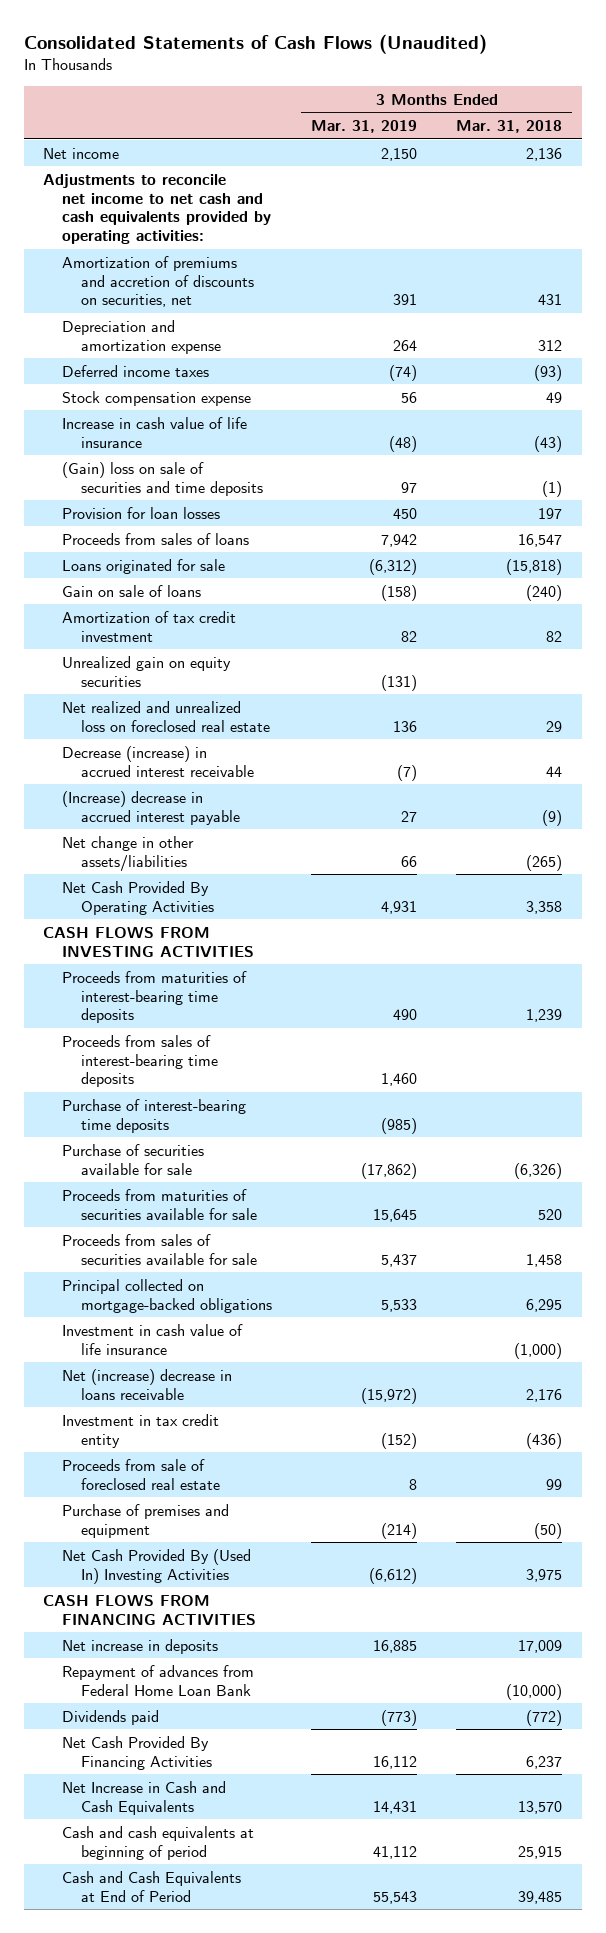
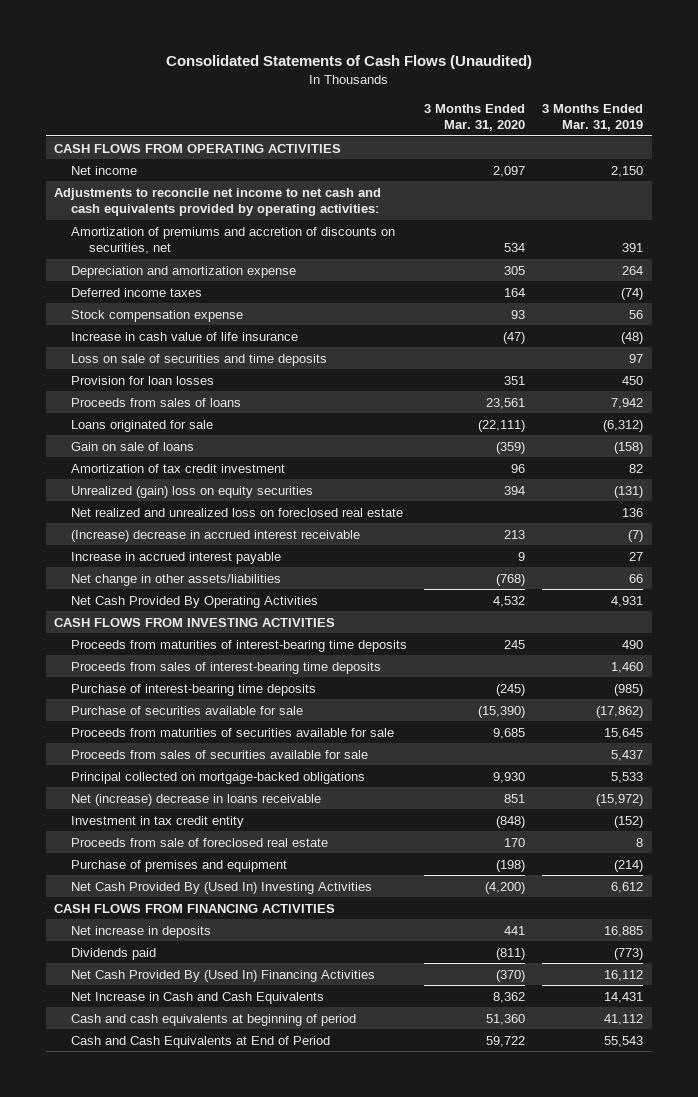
- | 3 Months Ended Mar. 31, 2019 | 3 Months Ended Mar. 31, 2018
+ | 3 Months Ended Mar. 31, 2020 | 3 Months Ended Mar. 31, 2019
+ CASH FLOWS FROM OPERATING ACTIVITIES
- (Gain) loss on sale of securities and time deposits | 97 | (1)
+ Loss on sale of securities and time deposits | | 97
- Unrealized gain on equity securities | (131) |
+ Unrealized (gain) loss on equity securities | 394 | (131)
- Decrease (increase) in accrued interest receivable | (7) | 44
- (Increase) decrease in accrued interest payable | 27 | (9)
+ (Increase) decrease in accrued interest receivable | 213 | (7)
+ Increase in accrued interest payable | 9 | 27
- Investment in cash value of life insurance | | (1,000)
- Net Cash Provided By (Used In) Investing Activities | (6,612) | 3,975
+ Net Cash Provided By (Used In) Investing Activities | (4,200) | 6,612
- Repayment of advances from Federal Home Loan Bank | | (10,000)
- Net Cash Provided By Financing Activities | 16,112 | 6,237
+ Net Cash Provided By (Used In) Financing Activities | (370) | 16,112

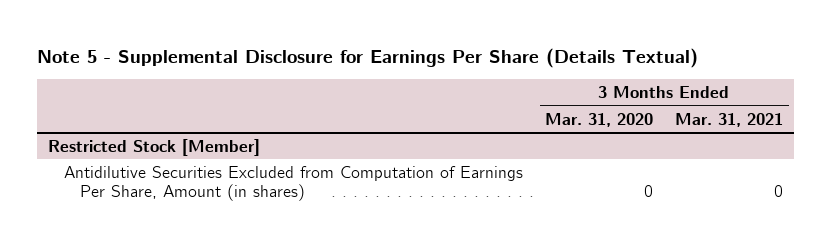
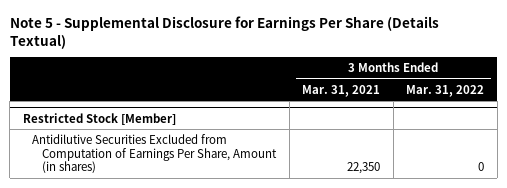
- | 3 Months Ended Mar. 31, 2020 | 3 Months Ended Mar. 31, 2021
+ | 3 Months Ended Mar. 31, 2021 | 3 Months Ended Mar. 31, 2022
@ Restricted Stock [Member]
- Antidilutive Securities Excluded from Computation of Earnings Per Share, Amount (in shares) | 0 | 0
+ Antidilutive Securities Excluded from Computation of Earnings Per Share, Amount (in shares) | 22,350 | 0

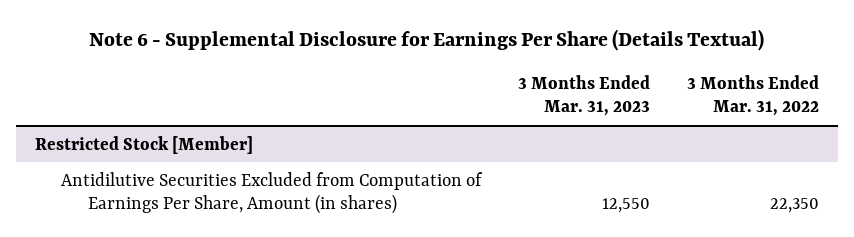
- Note 5 - Supplemental Disclosure for Earnings Per Share (Details Textual)
+ Note 6 - Supplemental Disclosure for Earnings Per Share (Details Textual)
- | 3 Months Ended Mar. 31, 2021 | 3 Months Ended Mar. 31, 2022
+ | 3 Months Ended Mar. 31, 2023 | 3 Months Ended Mar. 31, 2022
@ Restricted Stock [Member]
- Antidilutive Securities Excluded from Computation of Earnings Per Share, Amount (in shares) | 22,350 | 0
+ Antidilutive Securities Excluded from Computation of Earnings Per Share, Amount (in shares) | 12,550 | 22,350

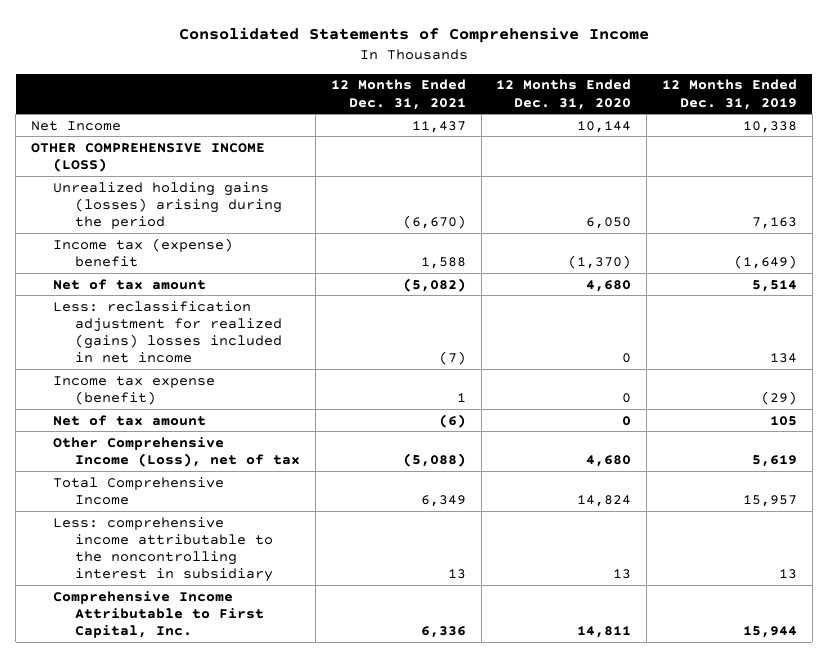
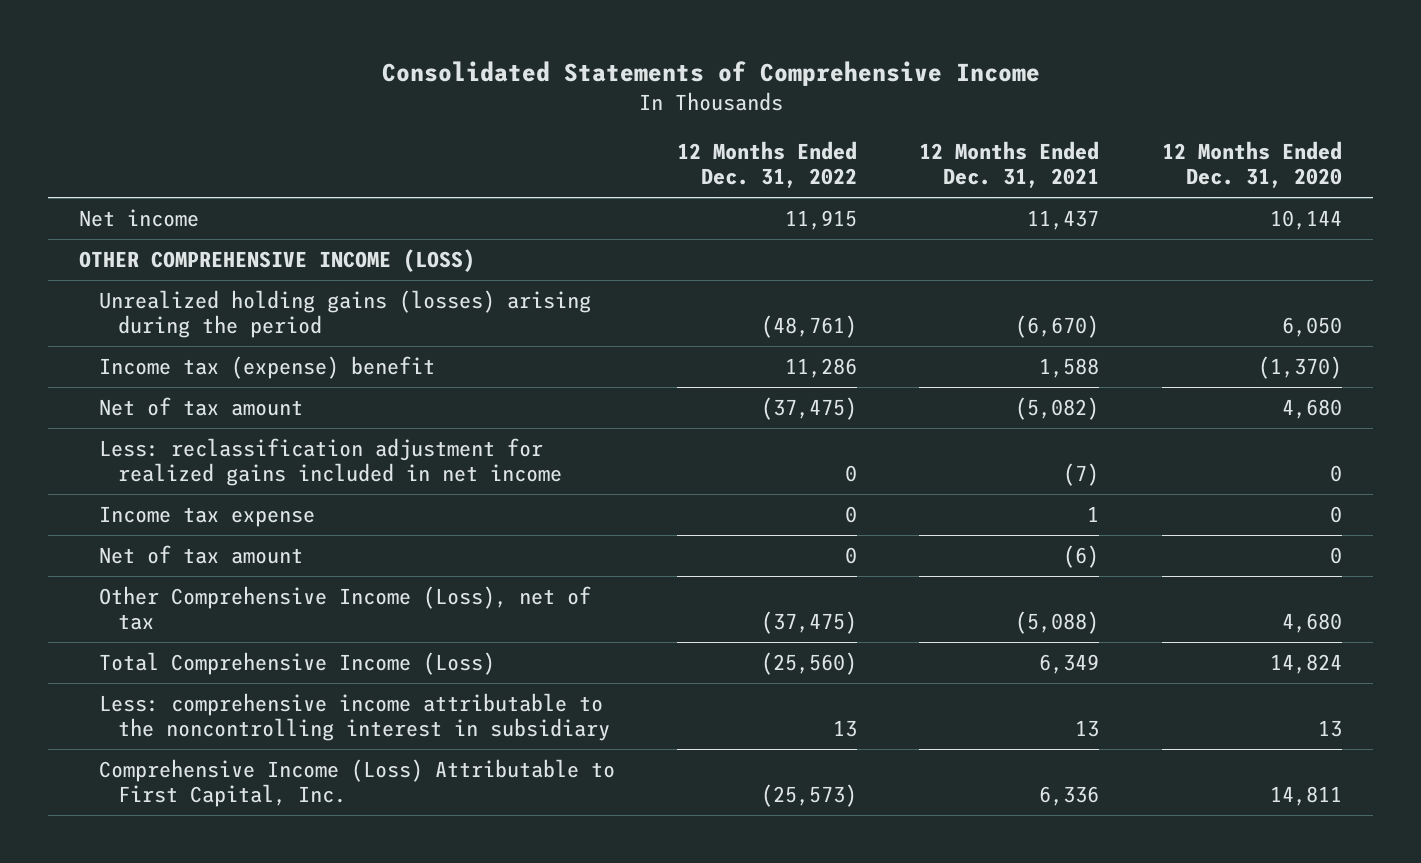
- | 12 Months Ended Dec. 31, 2021 | 12 Months Ended Dec. 31, 2020 | 12 Months Ended Dec. 31, 2019
+ | 12 Months Ended Dec. 31, 2022 | 12 Months Ended Dec. 31, 2021 | 12 Months Ended Dec. 31, 2020
- Net Income | 11,437 | 10,144 | 10,338
+ Net income | 11,915 | 11,437 | 10,144
- Less: reclassification adjustment for realized (gains) losses included in net income | (7) | 0 | 134
- Income tax expense (benefit) | 1 | 0 | (29)
+ Less: reclassification adjustment for realized gains included in net income | 0 | (7) | 0
+ Income tax expense | 0 | 1 | 0
- Total Comprehensive Income | 6,349 | 14,824 | 15,957
+ Total Comprehensive Income (Loss) | (25,560) | 6,349 | 14,824
- Comprehensive Income Attributable to First Capital, Inc. | 6,336 | 14,811 | 15,944
+ Comprehensive Income (Loss) Attributable to First Capital, Inc. | (25,573) | 6,336 | 14,811

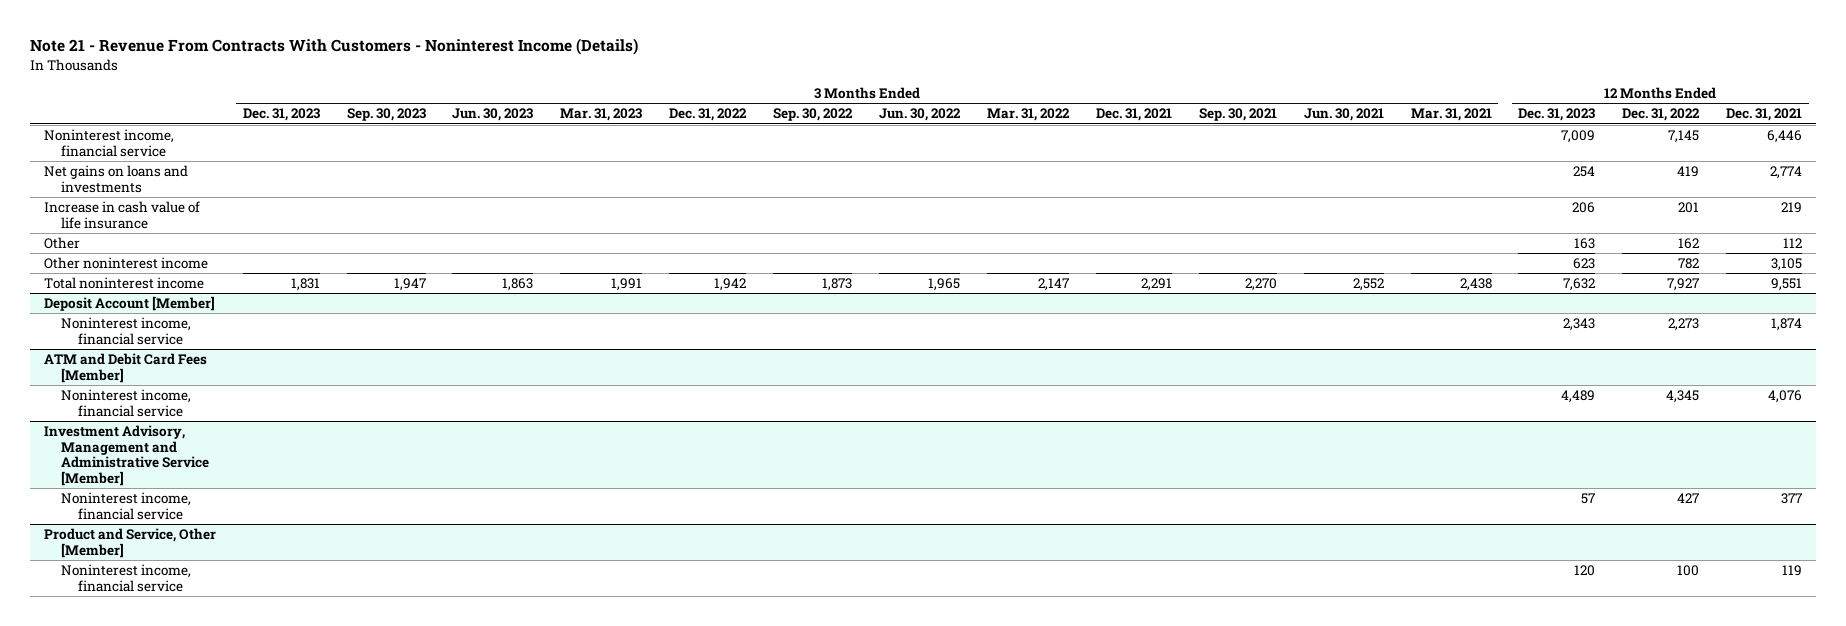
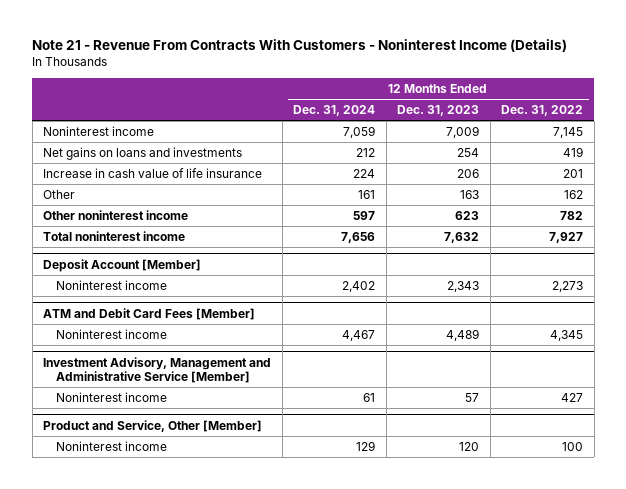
- | 3 Months Ended Dec. 31, 2023 | 3 Months Ended Sep. 30, 2023 | 3 Months Ended Jun. 30, 2023 | 3 Months Ended Mar. 31, 2023 | 3 Months Ended Dec. 31, 2022 | 3 Months Ended Sep. 30, 2022 | 3 Months Ended Jun. 30, 2022 | 3 Months Ended Mar. 31, 2022 | 3 Months Ended Dec. 31, 2021 | 3 Months Ended Sep. 30, 2021 | 3 Months Ended Jun. 30, 2021 | 3 Months Ended Mar. 31, 2021 | 12 Months Ended Dec. 31, 2023 | 12 Months Ended Dec. 31, 2022 | 12 Months Ended Dec. 31, 2021
+ | 12 Months Ended Dec. 31, 2024 | 12 Months Ended Dec. 31, 2023 | 12 Months Ended Dec. 31, 2022
- Noninterest income, financial service | | | | | | | | | | | | | 7,009 | 7,145 | 6,446
+ Noninterest income | 7,059 | 7,009 | 7,145
@ Deposit Account [Member]
- Noninterest income, financial service | | | | | | | | | | | | | 2,343 | 2,273 | 1,874
+ Noninterest income | 2,402 | 2,343 | 2,273
@ ATM and Debit Card Fees [Member]
- Noninterest income, financial service | | | | | | | | | | | | | 4,489 | 4,345 | 4,076
+ Noninterest income | 4,467 | 4,489 | 4,345
@ Investment Advisory, Management and Administrative Service [Member]
- Noninterest income, financial service | | | | | | | | | | | | | 57 | 427 | 377
+ Noninterest income | 61 | 57 | 427
@ Product and Service, Other [Member]
- Noninterest income, financial service | | | | | | | | | | | | | 120 | 100 | 119
+ Noninterest income | 129 | 120 | 100

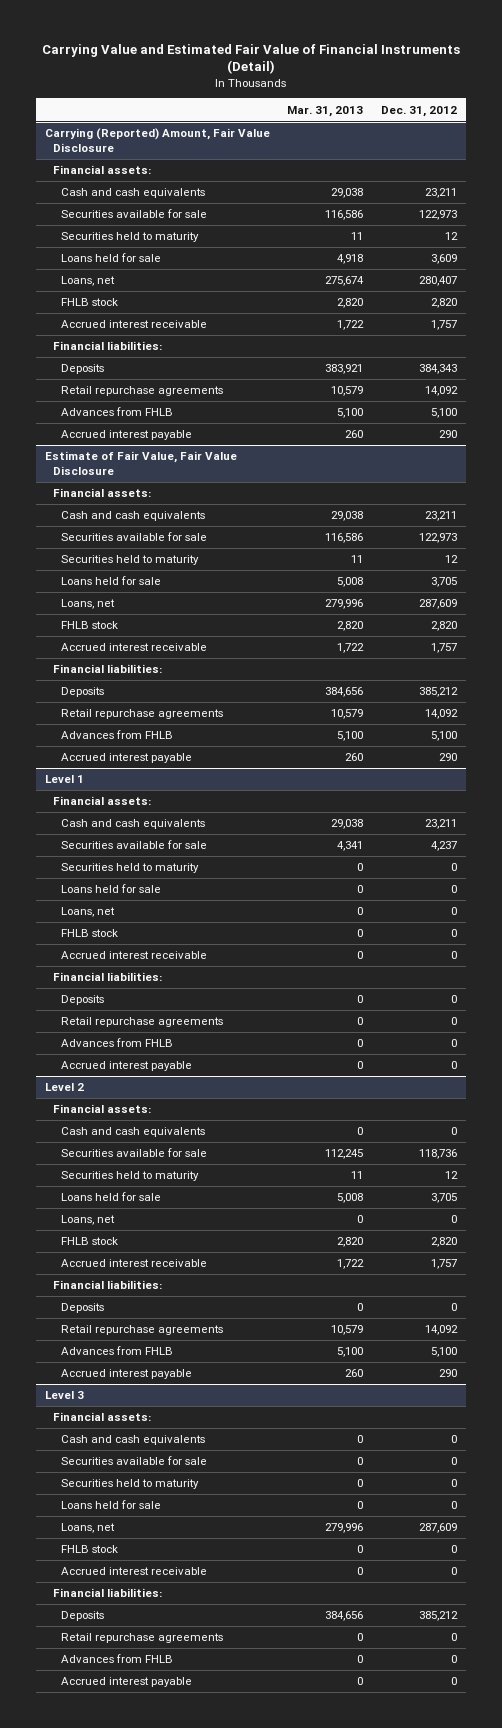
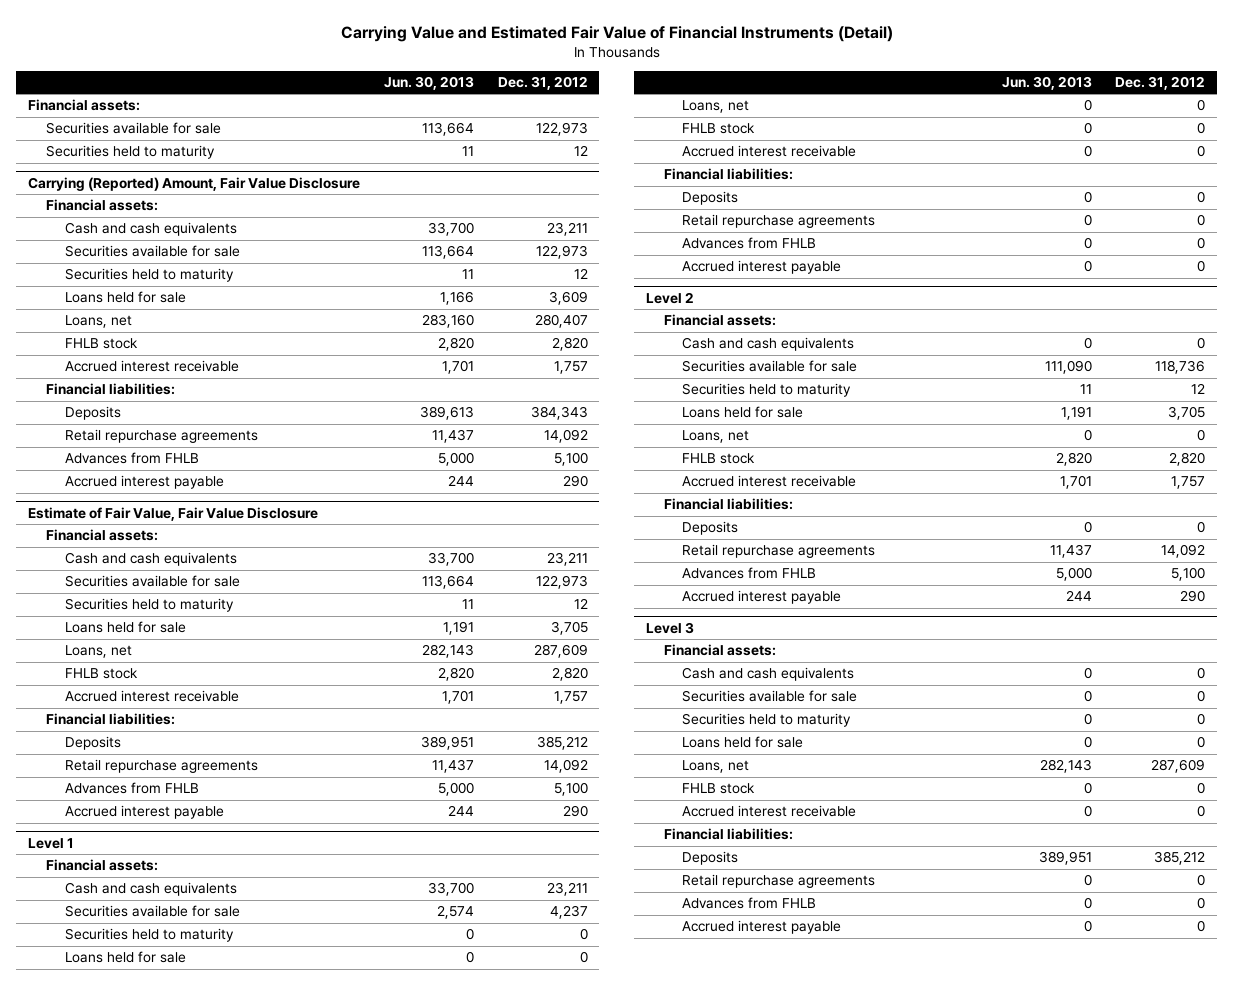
- | Mar. 31, 2013 | Dec. 31, 2012
+ | Jun. 30, 2013 | Dec. 31, 2012
+ Financial assets:
+ Securities available for sale | 113,664 | 122,973
+ Securities held to maturity | 11 | 12

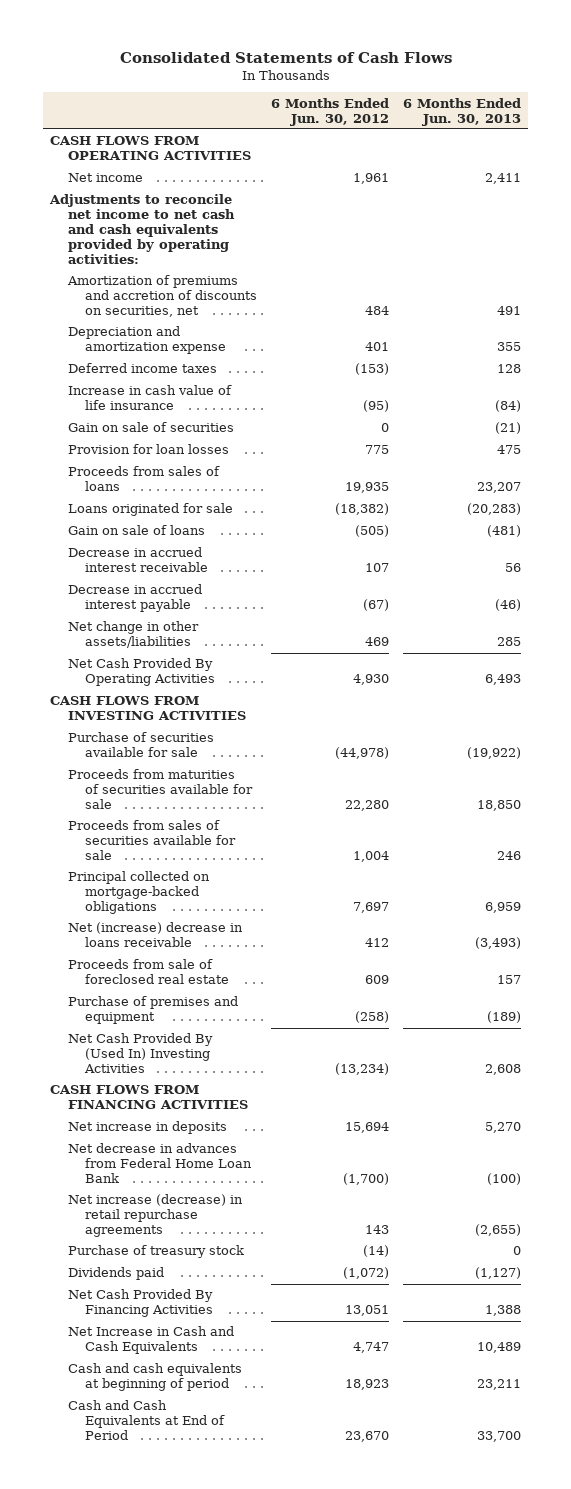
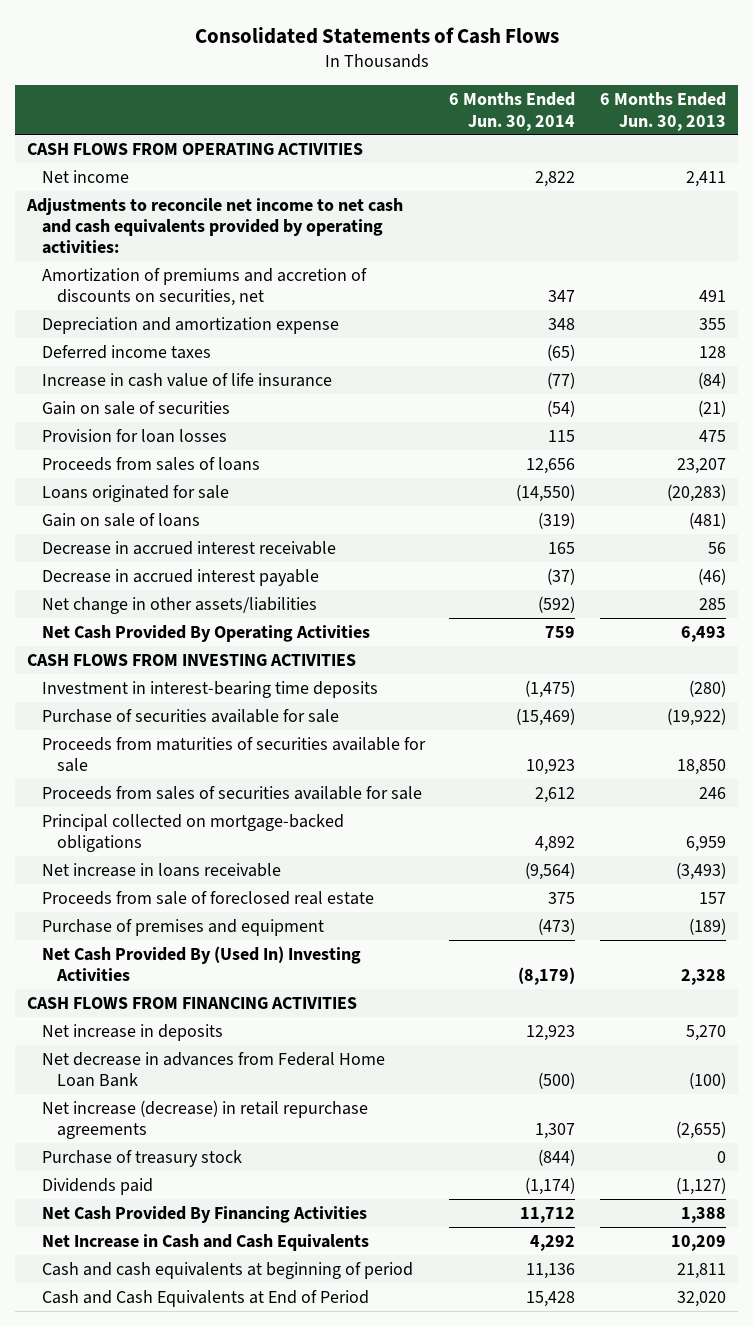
- | 6 Months Ended Jun. 30, 2012 | 6 Months Ended Jun. 30, 2013
+ | 6 Months Ended Jun. 30, 2014 | 6 Months Ended Jun. 30, 2013
+ Investment in interest-bearing time deposits | (1,475) | (280)
- Net (increase) decrease in loans receivable | 412 | (3,493)
+ Net increase in loans receivable | (9,564) | (3,493)
- Net Cash Provided By (Used In) Investing Activities | (13,234) | 2,608
+ Net Cash Provided By (Used In) Investing Activities | (8,179) | 2,328
- Net Increase in Cash and Cash Equivalents | 4,747 | 10,489
- Cash and cash equivalents at beginning of period | 18,923 | 23,211
- Cash and Cash Equivalents at End of Period | 23,670 | 33,700
+ Net Increase in Cash and Cash Equivalents | 4,292 | 10,209
+ Cash and cash equivalents at beginning of period | 11,136 | 21,811
+ Cash and Cash Equivalents at End of Period | 15,428 | 32,020

